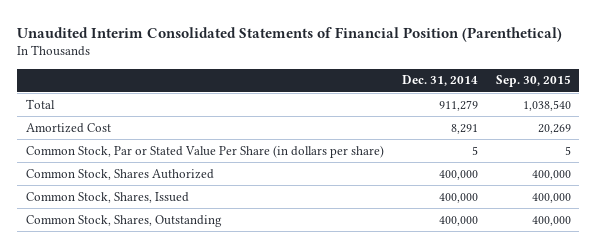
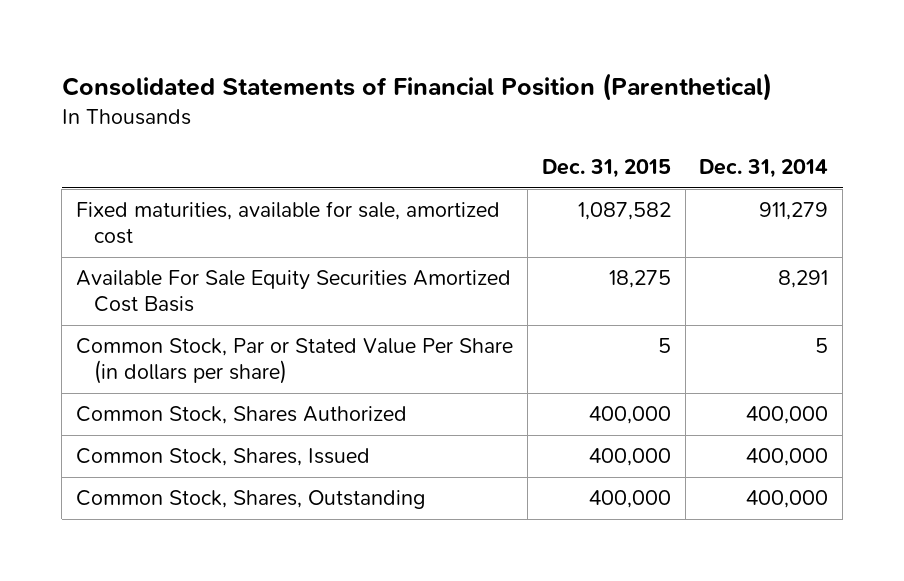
- Unaudited Interim Consolidated Statements of Financial Position (Parenthetical)
+ Consolidated Statements of Financial Position (Parenthetical)
- | Dec. 31, 2014 | Sep. 30, 2015
+ | Dec. 31, 2015 | Dec. 31, 2014
- Total | 911,279 | 1,038,540
- Amortized Cost | 8,291 | 20,269
+ Fixed maturities, available for sale, amortized cost | 1,087,582 | 911,279
+ Available For Sale Equity Securities Amortized Cost Basis | 18,275 | 8,291

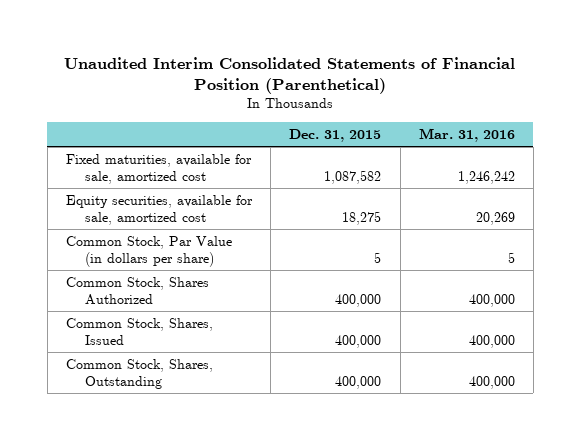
- Consolidated Statements of Financial Position (Parenthetical)
+ Unaudited Interim Consolidated Statements of Financial Position (Parenthetical)
- | Dec. 31, 2015 | Dec. 31, 2014
+ | Dec. 31, 2015 | Mar. 31, 2016
- Available For Sale Equity Securities Amortized Cost Basis | 18,275 | 8,291
- Common Stock, Par or Stated Value Per Share (in dollars per share) | 5 | 5
+ Equity securities, available for sale, amortized cost | 18,275 | 20,269
+ Common Stock, Par Value (in dollars per share) | 5 | 5

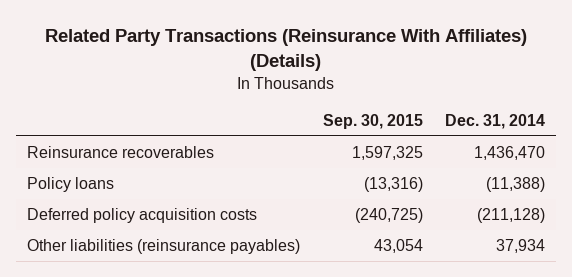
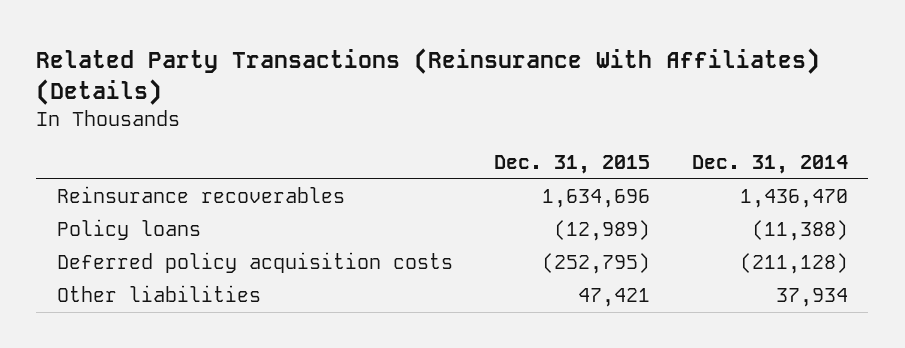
- | Sep. 30, 2015 | Dec. 31, 2014
+ | Dec. 31, 2015 | Dec. 31, 2014
- Other liabilities (reinsurance payables) | 43,054 | 37,934
+ Other liabilities | 47,421 | 37,934

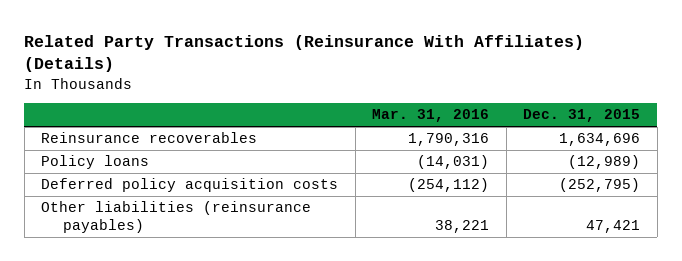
- | Dec. 31, 2015 | Dec. 31, 2014
+ | Mar. 31, 2016 | Dec. 31, 2015
- Other liabilities | 47,421 | 37,934
+ Other liabilities (reinsurance payables) | 38,221 | 47,421

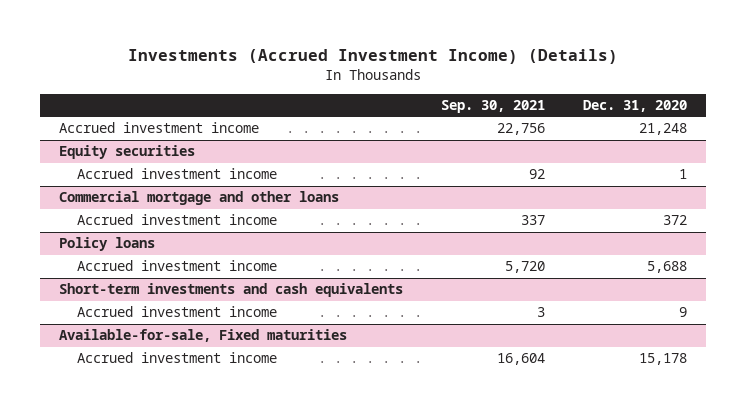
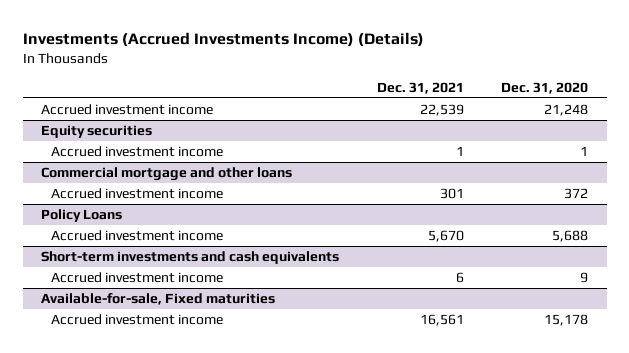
- Investments (Accrued Investment Income) (Details)
+ Investments (Accrued Investments Income) (Details)
- | Sep. 30, 2021 | Dec. 31, 2020
+ | Dec. 31, 2021 | Dec. 31, 2020
- Policy loans
+ Policy Loans

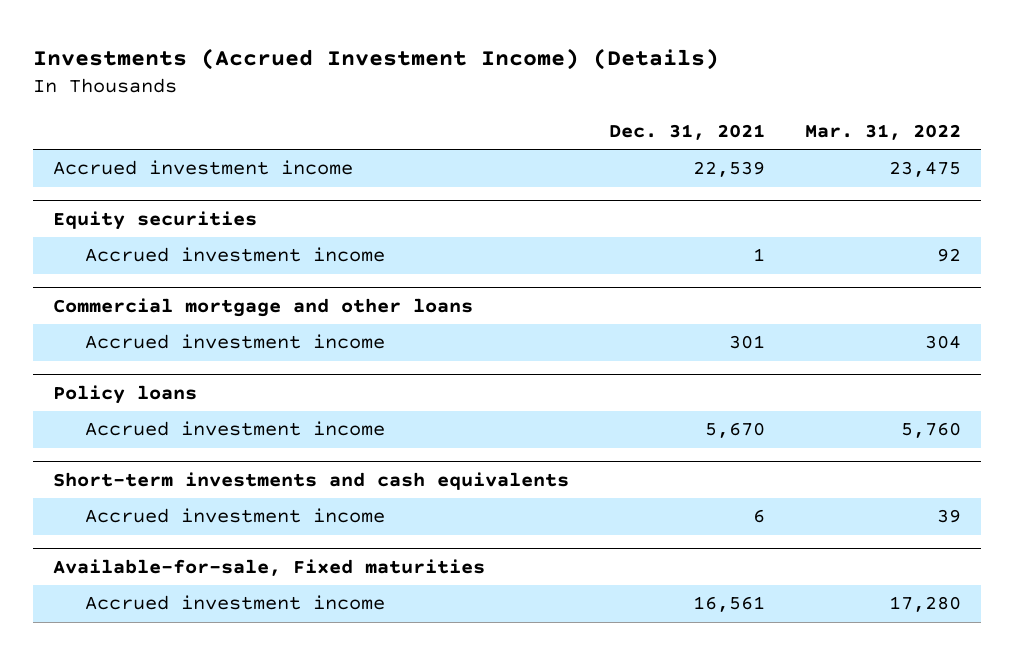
- Investments (Accrued Investments Income) (Details)
+ Investments (Accrued Investment Income) (Details)
- | Dec. 31, 2021 | Dec. 31, 2020
+ | Dec. 31, 2021 | Mar. 31, 2022
- Policy Loans
+ Policy loans

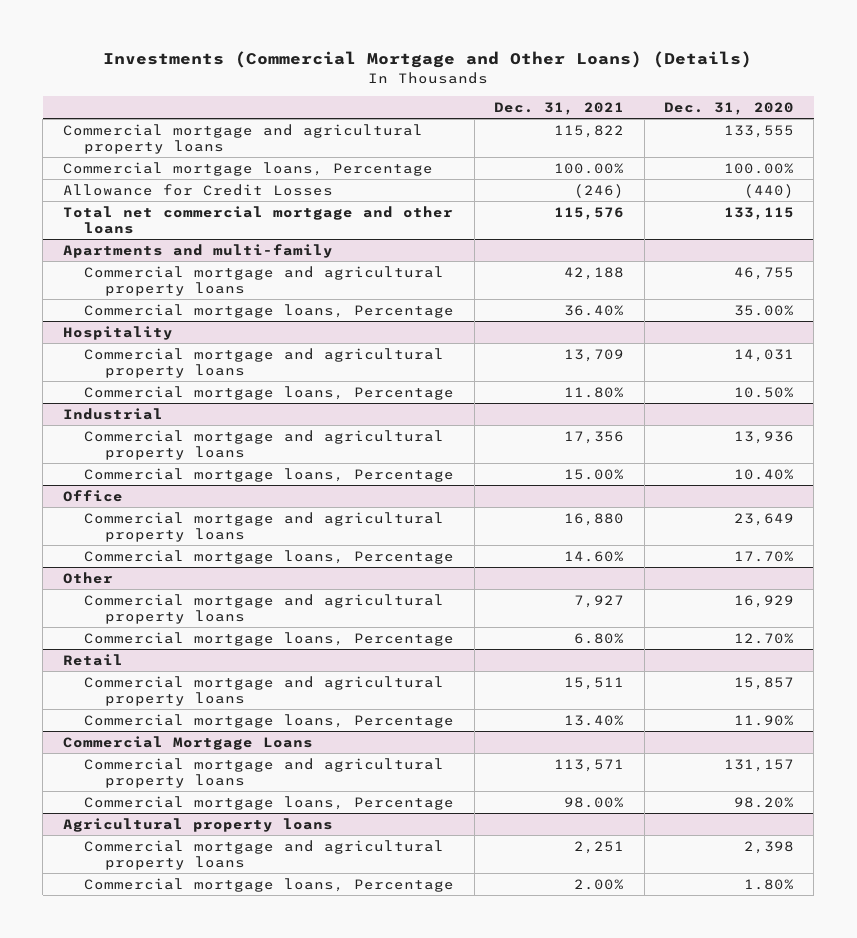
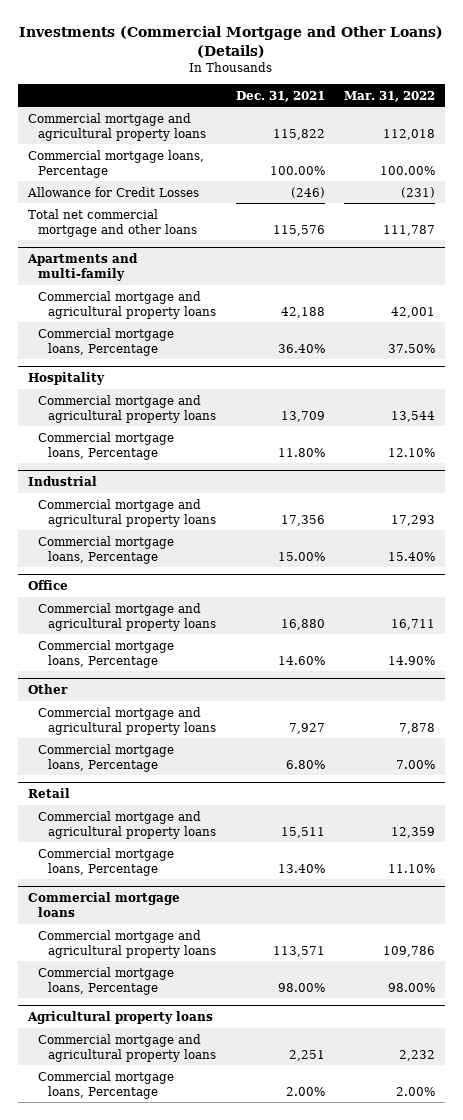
- | Dec. 31, 2021 | Dec. 31, 2020
+ | Dec. 31, 2021 | Mar. 31, 2022
- Commercial Mortgage Loans
+ Commercial mortgage loans

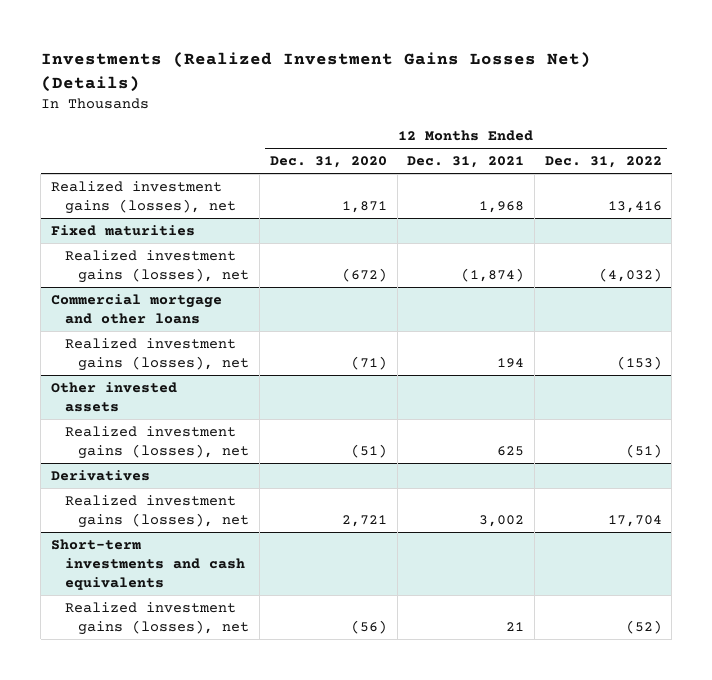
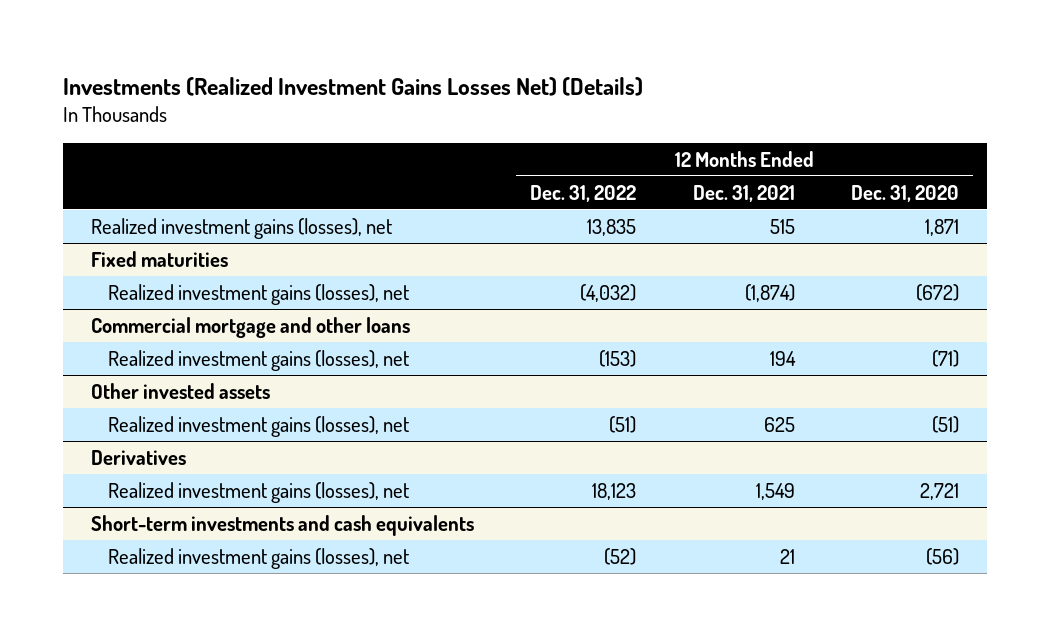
- | 12 Months Ended Dec. 31, 2020 | 12 Months Ended Dec. 31, 2021 | 12 Months Ended Dec. 31, 2022
+ | 12 Months Ended Dec. 31, 2022 | 12 Months Ended Dec. 31, 2021 | 12 Months Ended Dec. 31, 2020
- Realized investment gains (losses), net | 1,871 | 1,968 | 13,416
+ Realized investment gains (losses), net | 13,835 | 515 | 1,871
@ Derivatives
- Realized investment gains (losses), net | 2,721 | 3,002 | 17,704
+ Realized investment gains (losses), net | 18,123 | 1,549 | 2,721

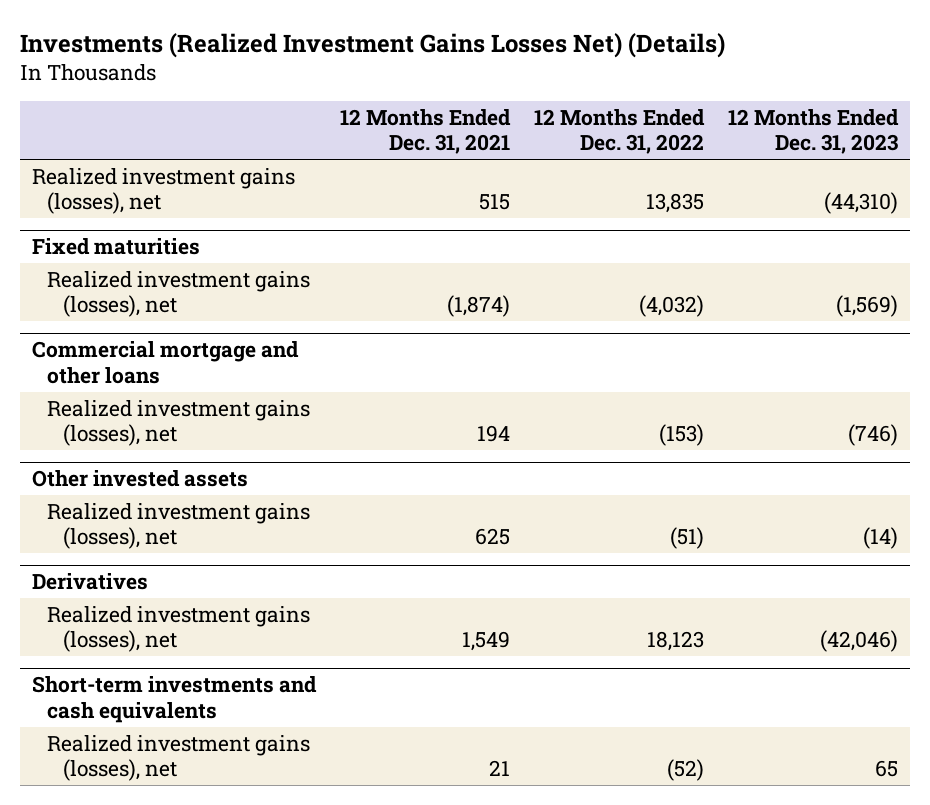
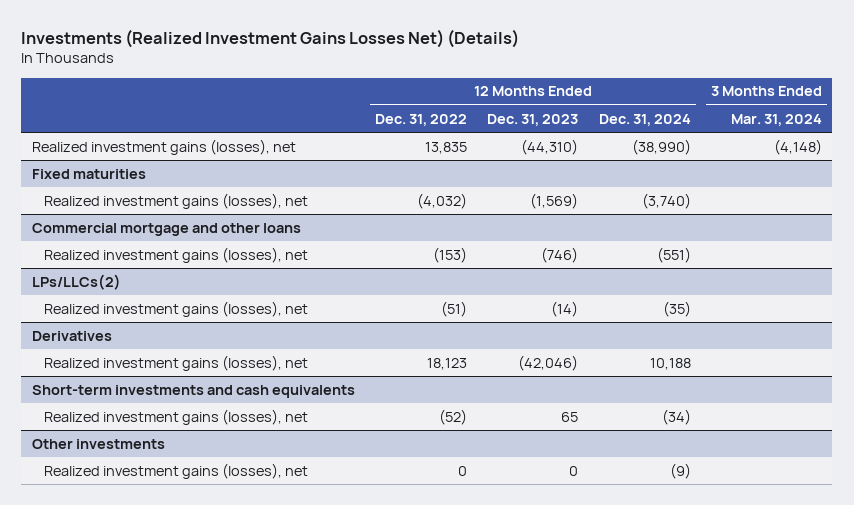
- | 12 Months Ended Dec. 31, 2021 | 12 Months Ended Dec. 31, 2022 | 12 Months Ended Dec. 31, 2023
+ | 12 Months Ended Dec. 31, 2022 | 12 Months Ended Dec. 31, 2023 | 12 Months Ended Dec. 31, 2024 | 3 Months Ended Mar. 31, 2024
- Other invested assets
+ LPs/LLCs(2)
+ Other investments
+ Realized investment gains (losses), net | 0 | 0 | (9) |

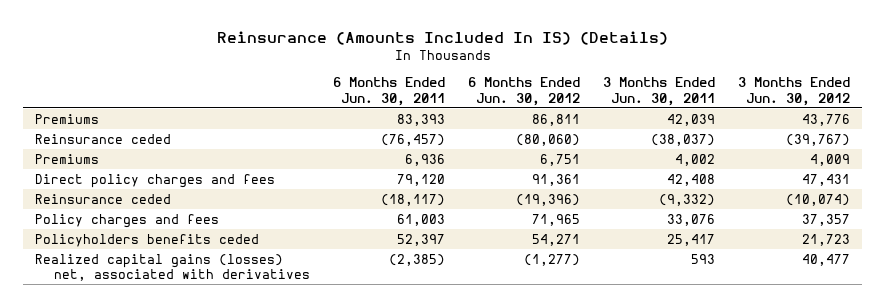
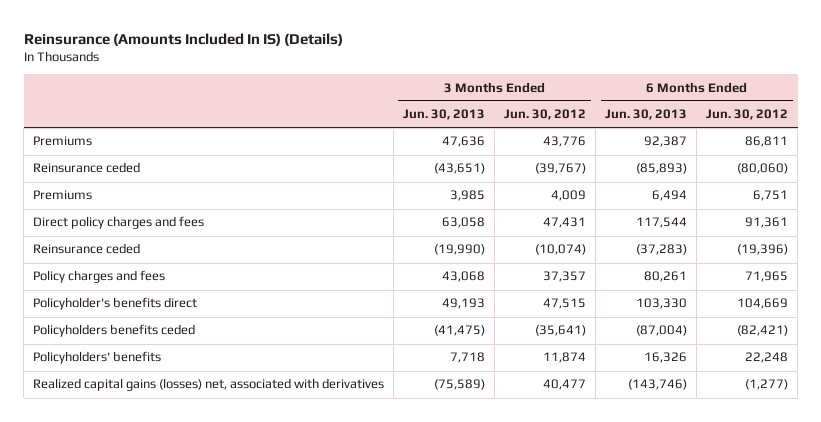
- | 6 Months Ended Jun. 30, 2011 | 6 Months Ended Jun. 30, 2012 | 3 Months Ended Jun. 30, 2011 | 3 Months Ended Jun. 30, 2012
+ | 3 Months Ended Jun. 30, 2013 | 3 Months Ended Jun. 30, 2012 | 6 Months Ended Jun. 30, 2013 | 6 Months Ended Jun. 30, 2012
- Policyholders benefits ceded | 52,397 | 54,271 | 25,417 | 21,723
+ Policyholder's benefits direct | 49,193 | 47,515 | 103,330 | 104,669
+ Policyholders benefits ceded | (41,475) | (35,641) | (87,004) | (82,421)
+ Policyholders' benefits | 7,718 | 11,874 | 16,326 | 22,248

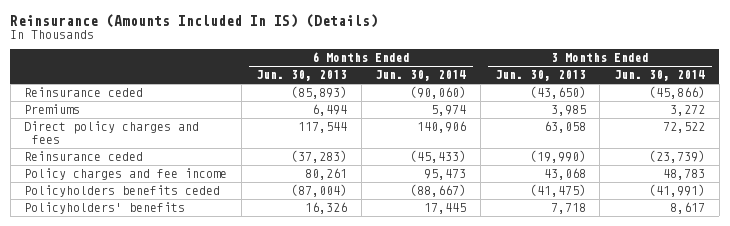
- | 3 Months Ended Jun. 30, 2013 | 3 Months Ended Jun. 30, 2012 | 6 Months Ended Jun. 30, 2013 | 6 Months Ended Jun. 30, 2012
+ | 6 Months Ended Jun. 30, 2013 | 6 Months Ended Jun. 30, 2014 | 3 Months Ended Jun. 30, 2013 | 3 Months Ended Jun. 30, 2014
- Premiums | 47,636 | 43,776 | 92,387 | 86,811
- Reinsurance ceded | (43,651) | (39,767) | (85,893) | (80,060)
+ Reinsurance ceded | (85,893) | (90,060) | (43,650) | (45,866)
- Policy charges and fees | 43,068 | 37,357 | 80,261 | 71,965
- Policyholder's benefits direct | 49,193 | 47,515 | 103,330 | 104,669
+ Policy charges and fee income | 80,261 | 95,473 | 43,068 | 48,783
- Realized capital gains (losses) net, associated with derivatives | (75,589) | 40,477 | (143,746) | (1,277)

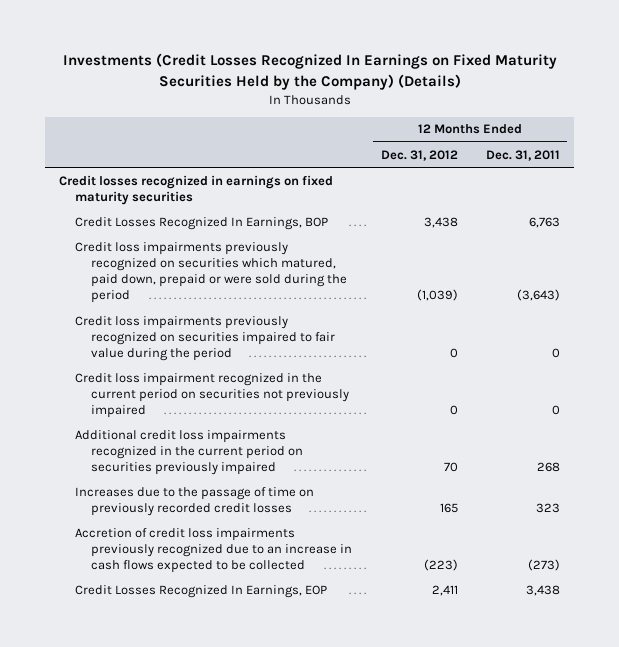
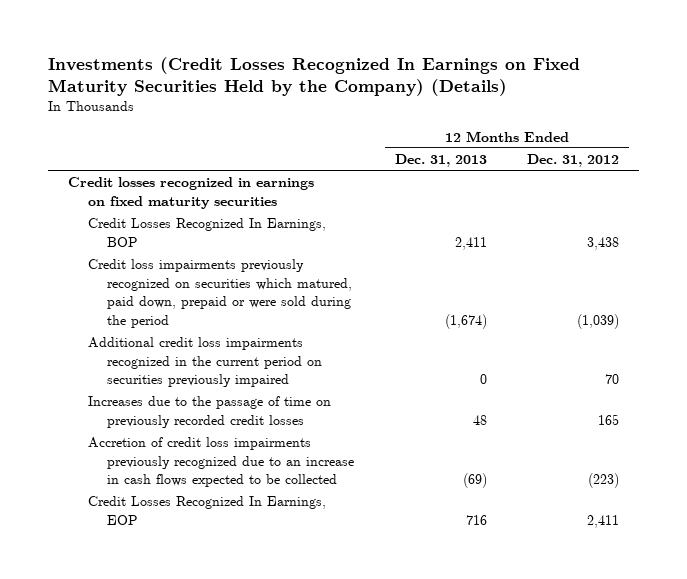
- | 12 Months Ended Dec. 31, 2012 | 12 Months Ended Dec. 31, 2011
+ | 12 Months Ended Dec. 31, 2013 | 12 Months Ended Dec. 31, 2012
- Credit loss impairments previously recognized on securities impaired to fair value during the period | 0 | 0
- Credit loss impairment recognized in the current period on securities not previously impaired | 0 | 0

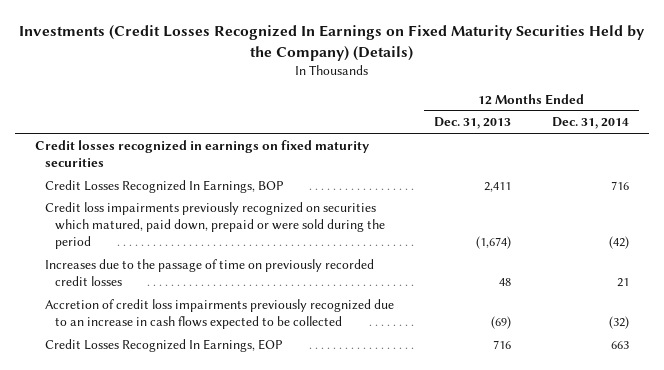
- | 12 Months Ended Dec. 31, 2013 | 12 Months Ended Dec. 31, 2012
+ | 12 Months Ended Dec. 31, 2013 | 12 Months Ended Dec. 31, 2014
- Additional credit loss impairments recognized in the current period on securities previously impaired | 0 | 70

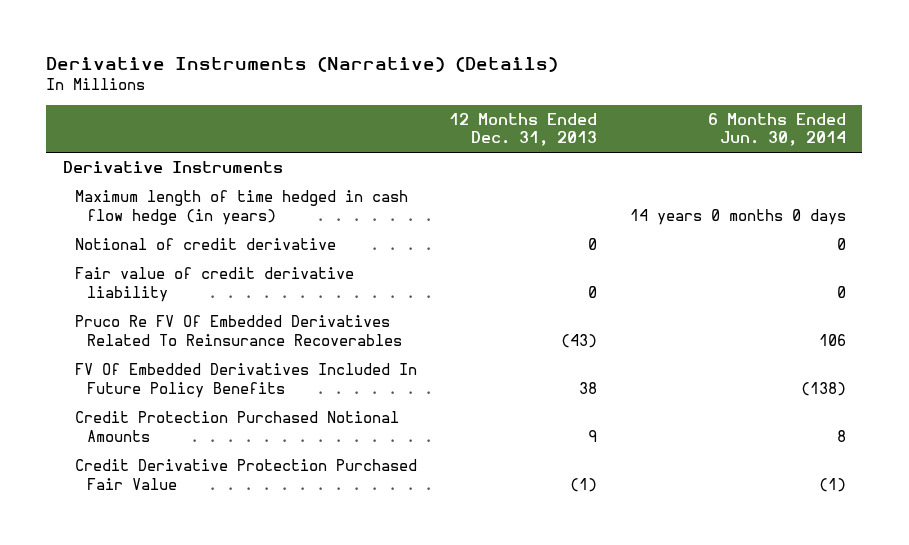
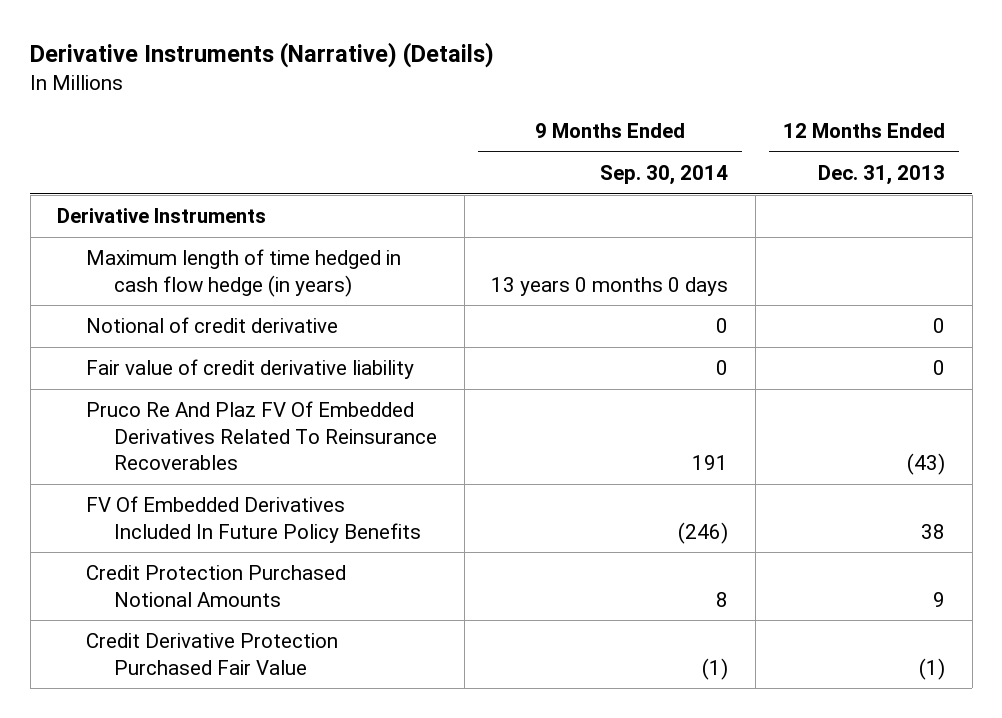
- | 12 Months Ended Dec. 31, 2013 | 6 Months Ended Jun. 30, 2014
+ | 9 Months Ended Sep. 30, 2014 | 12 Months Ended Dec. 31, 2013
- Pruco Re FV Of Embedded Derivatives Related To Reinsurance Recoverables | (43) | 106
+ Pruco Re And Plaz FV Of Embedded Derivatives Related To Reinsurance Recoverables | 191 | (43)

